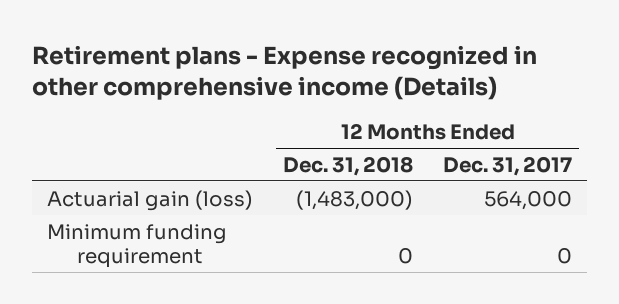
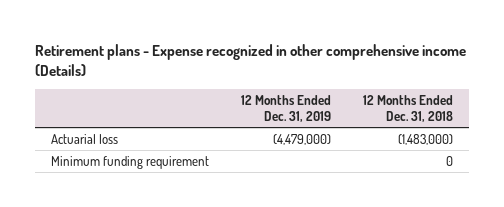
- | 12 Months Ended Dec. 31, 2018 | 12 Months Ended Dec. 31, 2017
+ | 12 Months Ended Dec. 31, 2019 | 12 Months Ended Dec. 31, 2018
- Actuarial gain (loss) | (1,483,000) | 564,000
+ Actuarial loss | (4,479,000) | (1,483,000)

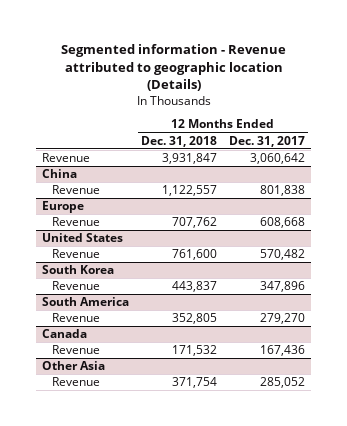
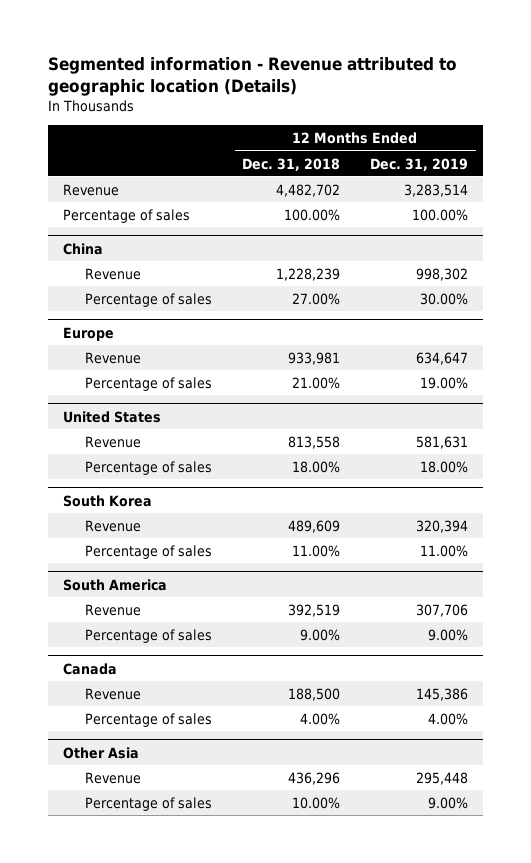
- | 12 Months Ended Dec. 31, 2018 | 12 Months Ended Dec. 31, 2017
+ | 12 Months Ended Dec. 31, 2018 | 12 Months Ended Dec. 31, 2019
- Revenue | 3,931,847 | 3,060,642
+ Revenue | 4,482,702 | 3,283,514
+ Percentage of sales | 100.00% | 100.00%
@ China
- Revenue | 1,122,557 | 801,838
+ Revenue | 1,228,239 | 998,302
+ Percentage of sales | 27.00% | 30.00%
@ Europe
- Revenue | 707,762 | 608,668
+ Revenue | 933,981 | 634,647
+ Percentage of sales | 21.00% | 19.00%
@ United States
- Revenue | 761,600 | 570,482
+ Revenue | 813,558 | 581,631
+ Percentage of sales | 18.00% | 18.00%
@ South Korea
- Revenue | 443,837 | 347,896
+ Revenue | 489,609 | 320,394
+ Percentage of sales | 11.00% | 11.00%
@ South America
- Revenue | 352,805 | 279,270
+ Revenue | 392,519 | 307,706
+ Percentage of sales | 9.00% | 9.00%
@ Canada
- Revenue | 171,532 | 167,436
+ Revenue | 188,500 | 145,386
+ Percentage of sales | 4.00% | 4.00%
@ Other Asia
- Revenue | 371,754 | 285,052
+ Revenue | 436,296 | 295,448
+ Percentage of sales | 10.00% | 9.00%

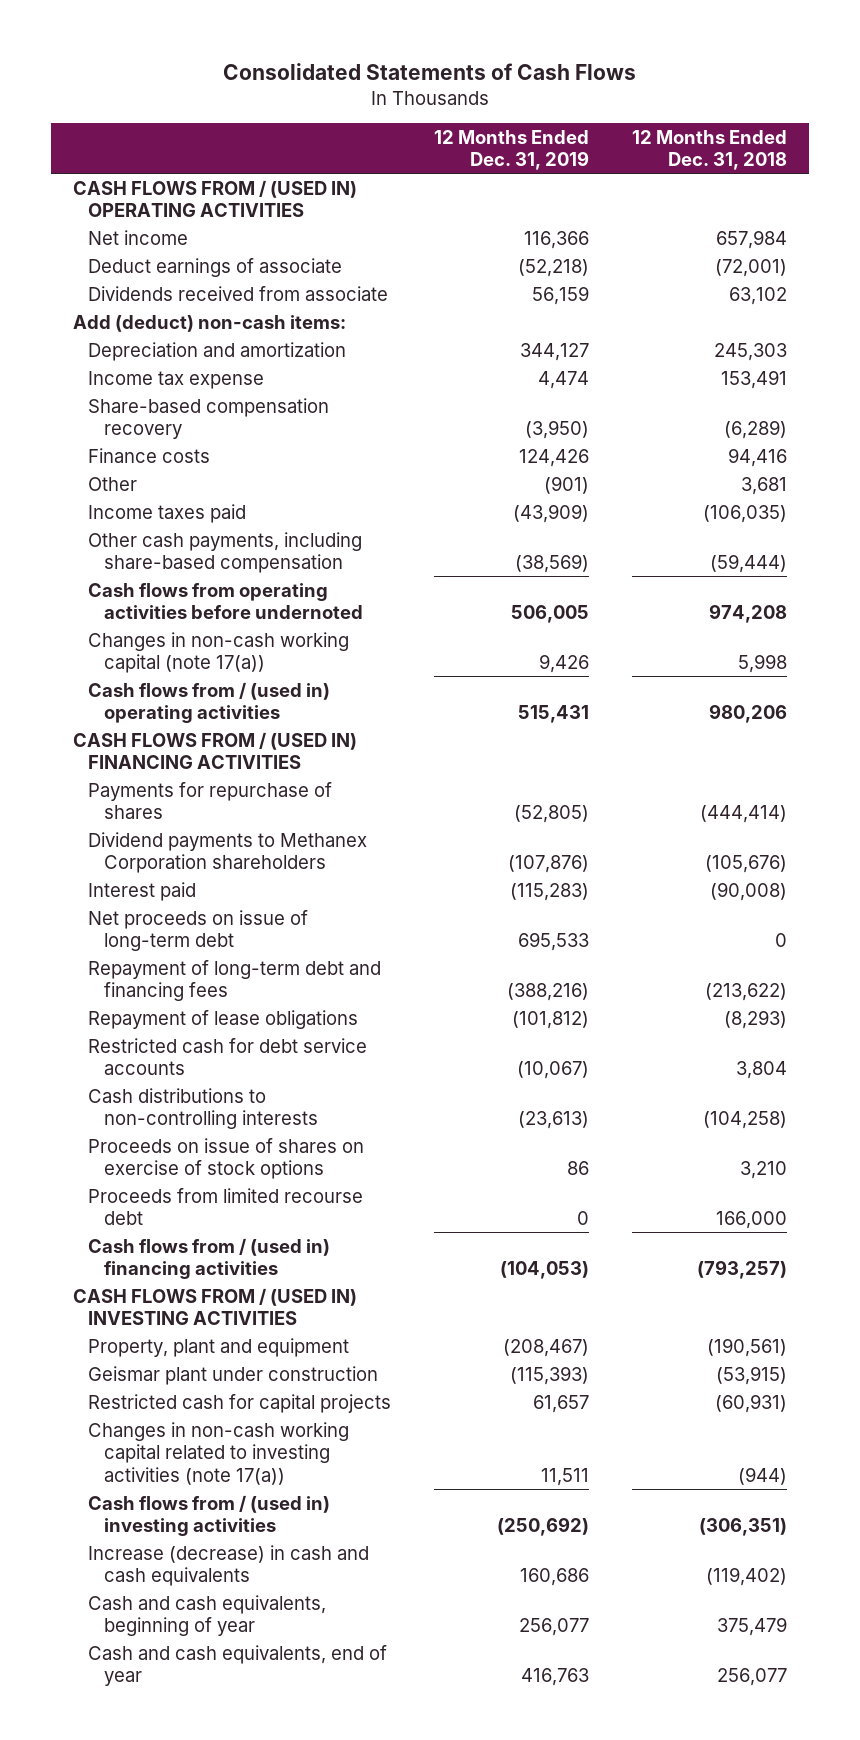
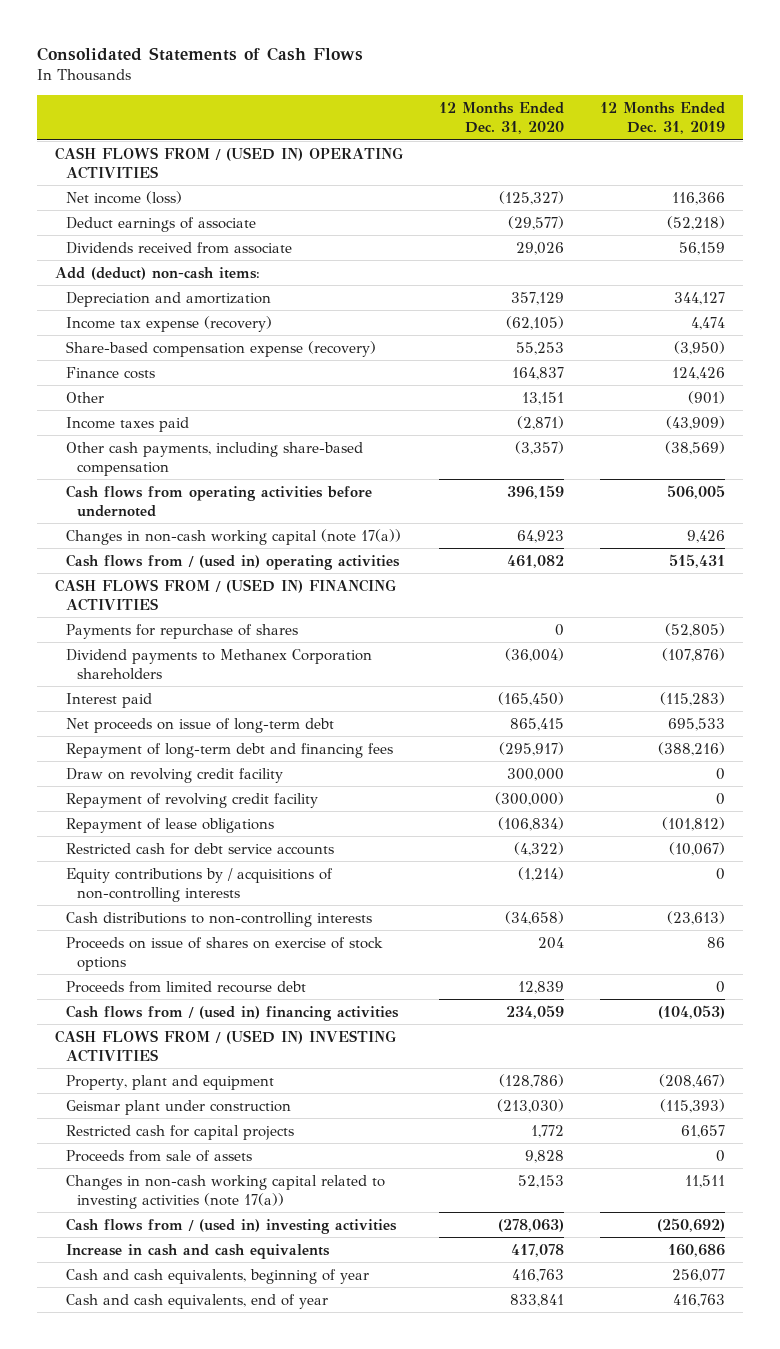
- | 12 Months Ended Dec. 31, 2019 | 12 Months Ended Dec. 31, 2018
+ | 12 Months Ended Dec. 31, 2020 | 12 Months Ended Dec. 31, 2019
- Net income | 116,366 | 657,984
+ Net income (loss) | (125,327) | 116,366
- Income tax expense | 4,474 | 153,491
- Share-based compensation recovery | (3,950) | (6,289)
+ Income tax expense (recovery) | (62,105) | 4,474
+ Share-based compensation expense (recovery) | 55,253 | (3,950)
+ Draw on revolving credit facility | 300,000 | 0
+ Repayment of revolving credit facility | (300,000) | 0
+ Equity contributions by / acquisitions of non-controlling interests | (1,214) | 0
+ Proceeds from sale of assets | 9,828 | 0
- Increase (decrease) in cash and cash equivalents | 160,686 | (119,402)
+ Increase in cash and cash equivalents | 417,078 | 160,686

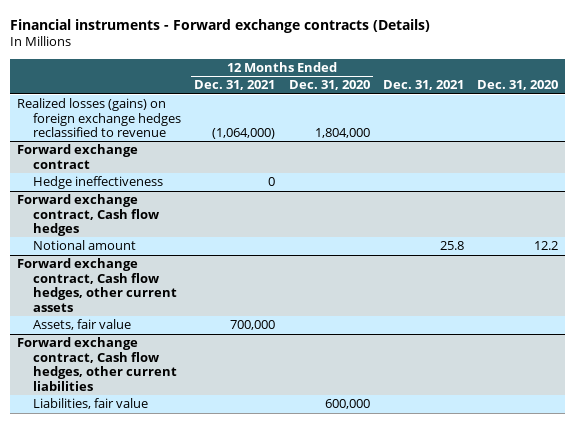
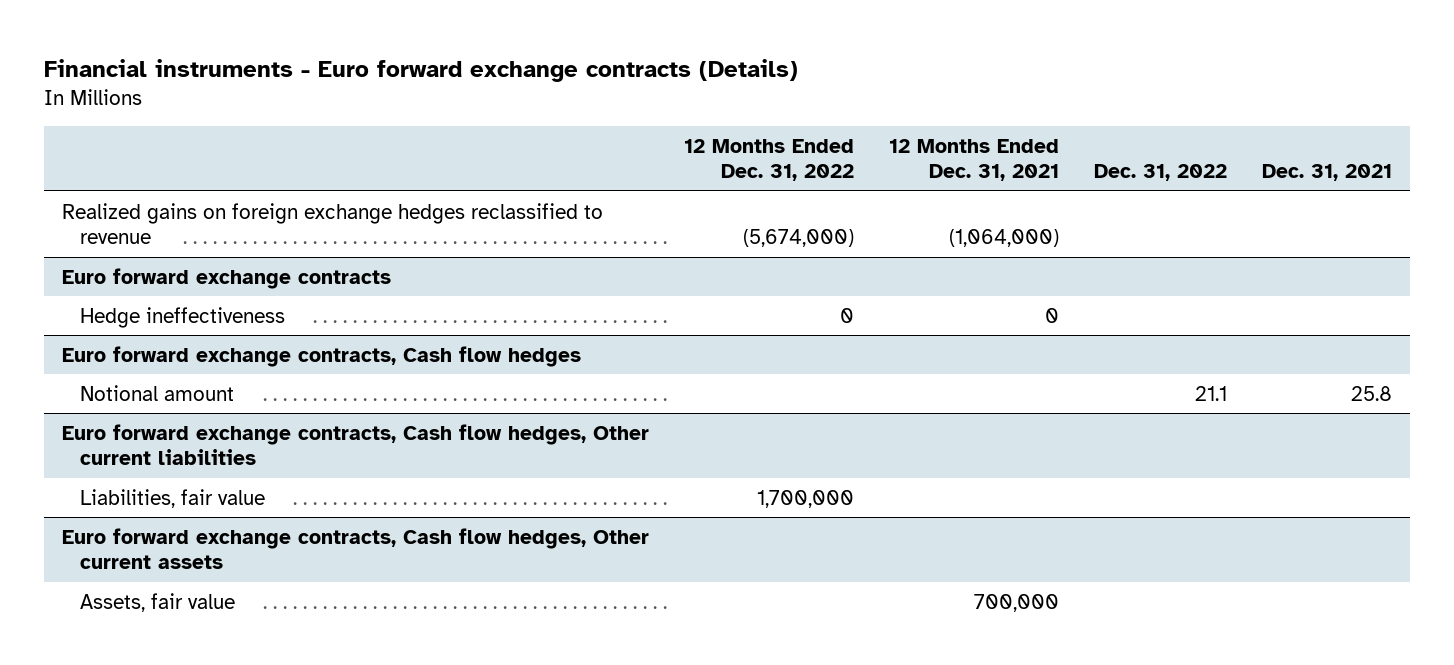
- Financial instruments - Forward exchange contracts (Details)
+ Financial instruments - Euro forward exchange contracts (Details)
- | 12 Months Ended Dec. 31, 2021 | 12 Months Ended Dec. 31, 2020 | Dec. 31, 2021 | Dec. 31, 2020
+ | 12 Months Ended Dec. 31, 2022 | 12 Months Ended Dec. 31, 2021 | Dec. 31, 2022 | Dec. 31, 2021
- Realized losses (gains) on foreign exchange hedges reclassified to revenue | (1,064,000) | 1,804,000 | |
- Forward exchange contract
+ Realized gains on foreign exchange hedges reclassified to revenue | (5,674,000) | (1,064,000) | |
+ Euro forward exchange contracts
- Forward exchange contract, Cash flow hedges
+ Euro forward exchange contracts, Cash flow hedges
- Forward exchange contract, Cash flow hedges, other current assets
- Assets, fair value | 700,000 | | |
- Forward exchange contract, Cash flow hedges, other current liabilities
+ Euro forward exchange contracts, Cash flow hedges, Other current liabilities
+ Euro forward exchange contracts, Cash flow hedges, Other current assets
+ Assets, fair value | | 700,000 | |

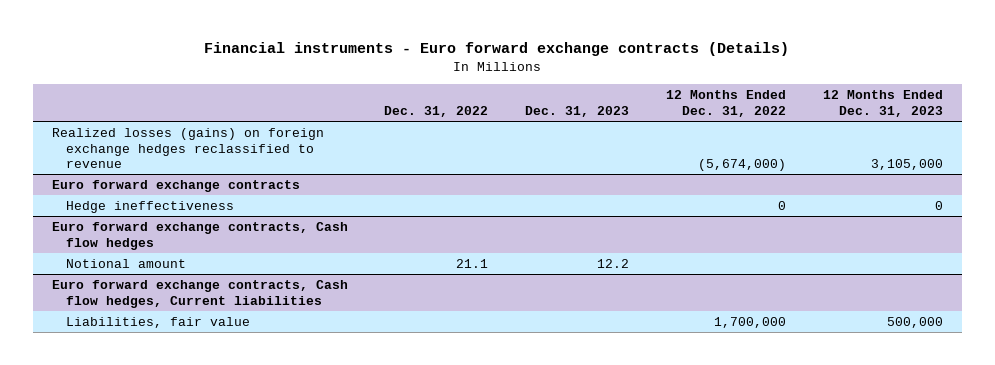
- | 12 Months Ended Dec. 31, 2022 | 12 Months Ended Dec. 31, 2021 | Dec. 31, 2022 | Dec. 31, 2021
+ | Dec. 31, 2022 | Dec. 31, 2023 | 12 Months Ended Dec. 31, 2022 | 12 Months Ended Dec. 31, 2023
- Realized gains on foreign exchange hedges reclassified to revenue | (5,674,000) | (1,064,000) | |
+ Realized losses (gains) on foreign exchange hedges reclassified to revenue | | | (5,674,000) | 3,105,000
- Euro forward exchange contracts, Cash flow hedges, Other current liabilities
+ Euro forward exchange contracts, Cash flow hedges, Current liabilities
- Euro forward exchange contracts, Cash flow hedges, Other current assets
- Assets, fair value | | 700,000 | |

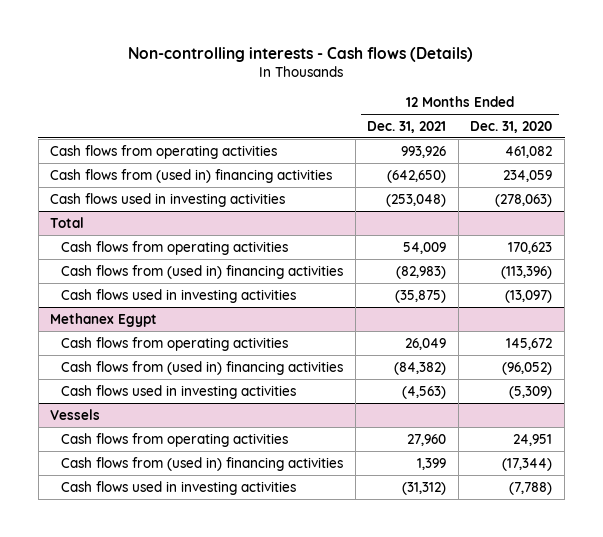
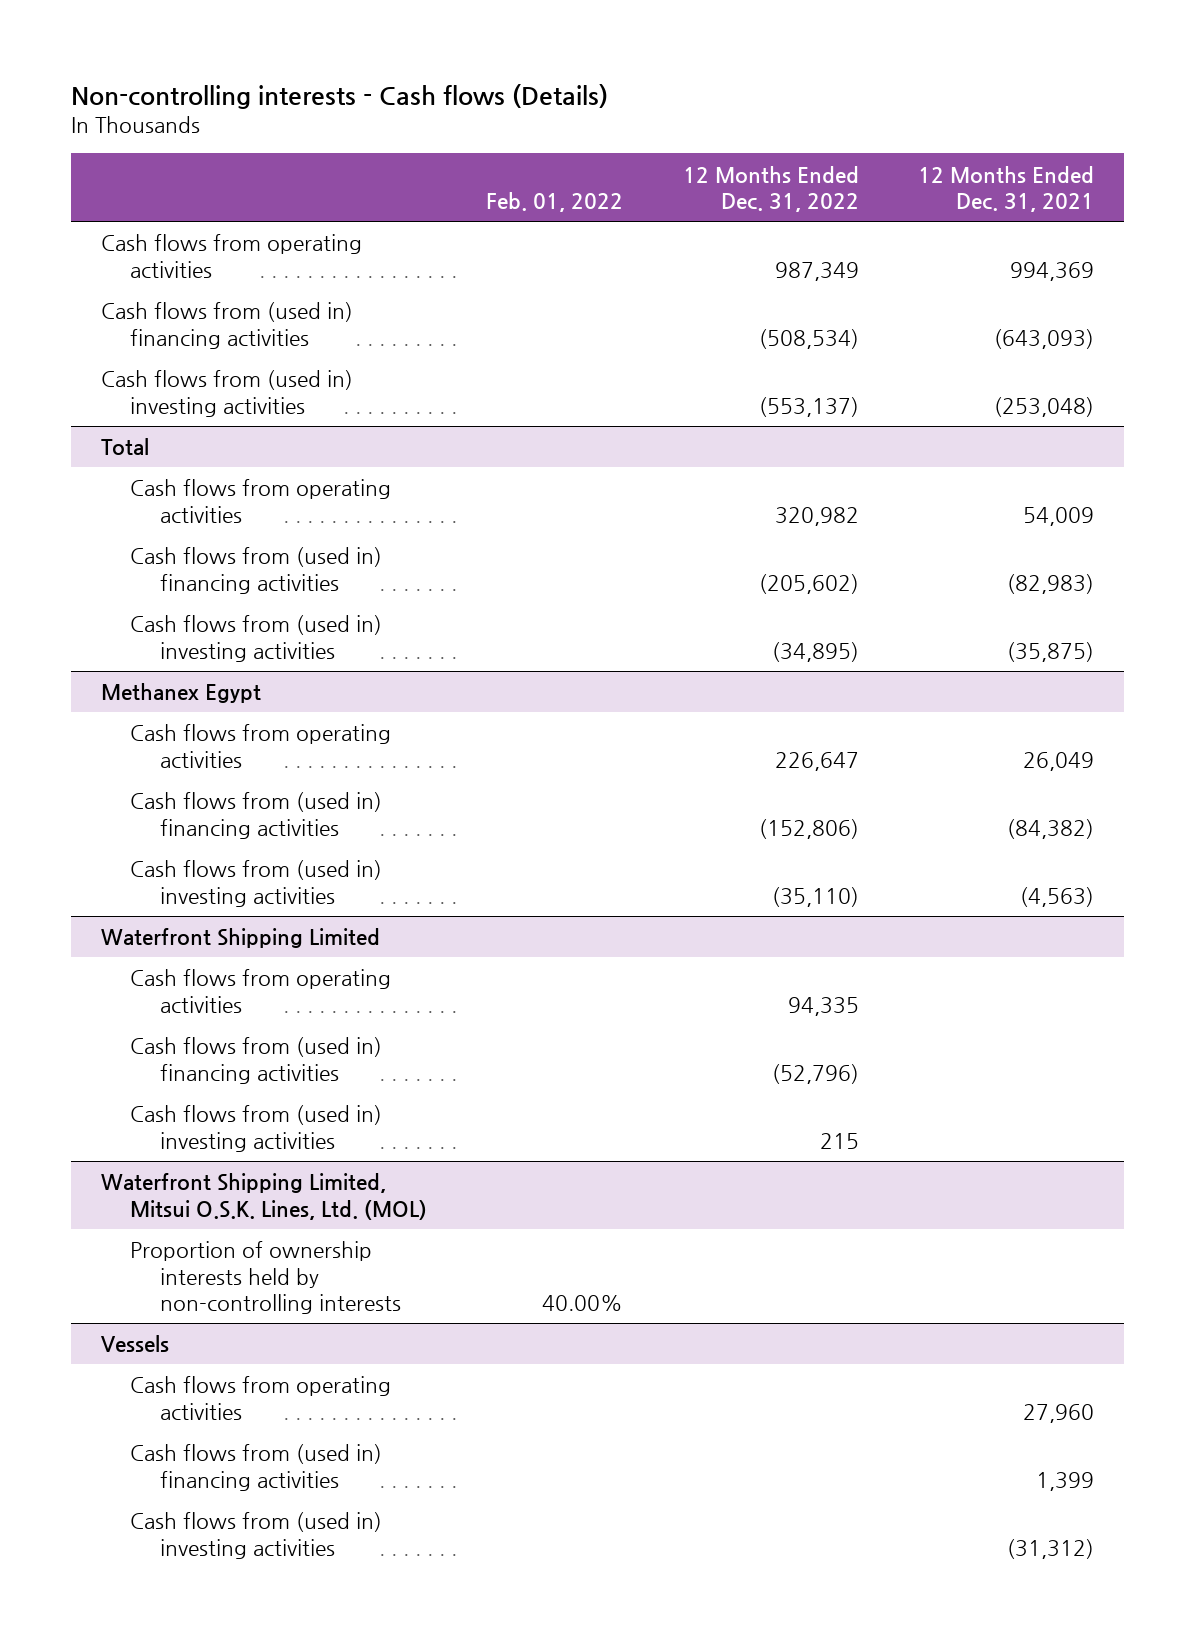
- | 12 Months Ended Dec. 31, 2021 | 12 Months Ended Dec. 31, 2020
+ | Feb. 01, 2022 | 12 Months Ended Dec. 31, 2022 | 12 Months Ended Dec. 31, 2021
- Cash flows from operating activities | 993,926 | 461,082
- Cash flows from (used in) financing activities | (642,650) | 234,059
- Cash flows used in investing activities | (253,048) | (278,063)
+ Cash flows from operating activities | | 987,349 | 994,369
+ Cash flows from (used in) financing activities | | (508,534) | (643,093)
+ Cash flows from (used in) investing activities | | (553,137) | (253,048)
@ Total
- Cash flows used in investing activities | (35,875) | (13,097)
+ Cash flows from (used in) investing activities | | (34,895) | (35,875)
@ Methanex Egypt
- Cash flows used in investing activities | (4,563) | (5,309)
+ Cash flows from (used in) investing activities | | (35,110) | (4,563)
+ Waterfront Shipping Limited
+ Cash flows from operating activities | | 94,335 |
+ Cash flows from (used in) financing activities | | (52,796) |
+ Cash flows from (used in) investing activities | | 215 |
+ Waterfront Shipping Limited, Mitsui O.S.K. Lines, Ltd. (MOL)
+ Proportion of ownership interests held by non-controlling interests | 40.00% | |
@ Vessels
- Cash flows used in investing activities | (31,312) | (7,788)
+ Cash flows from (used in) investing activities | | | (31,312)

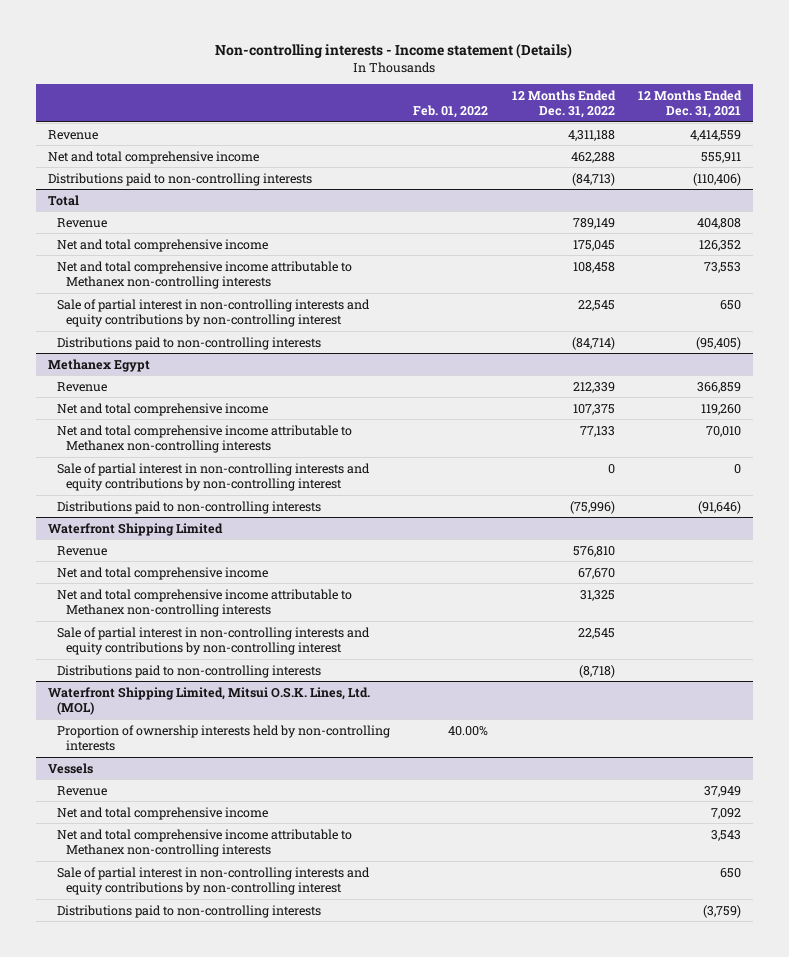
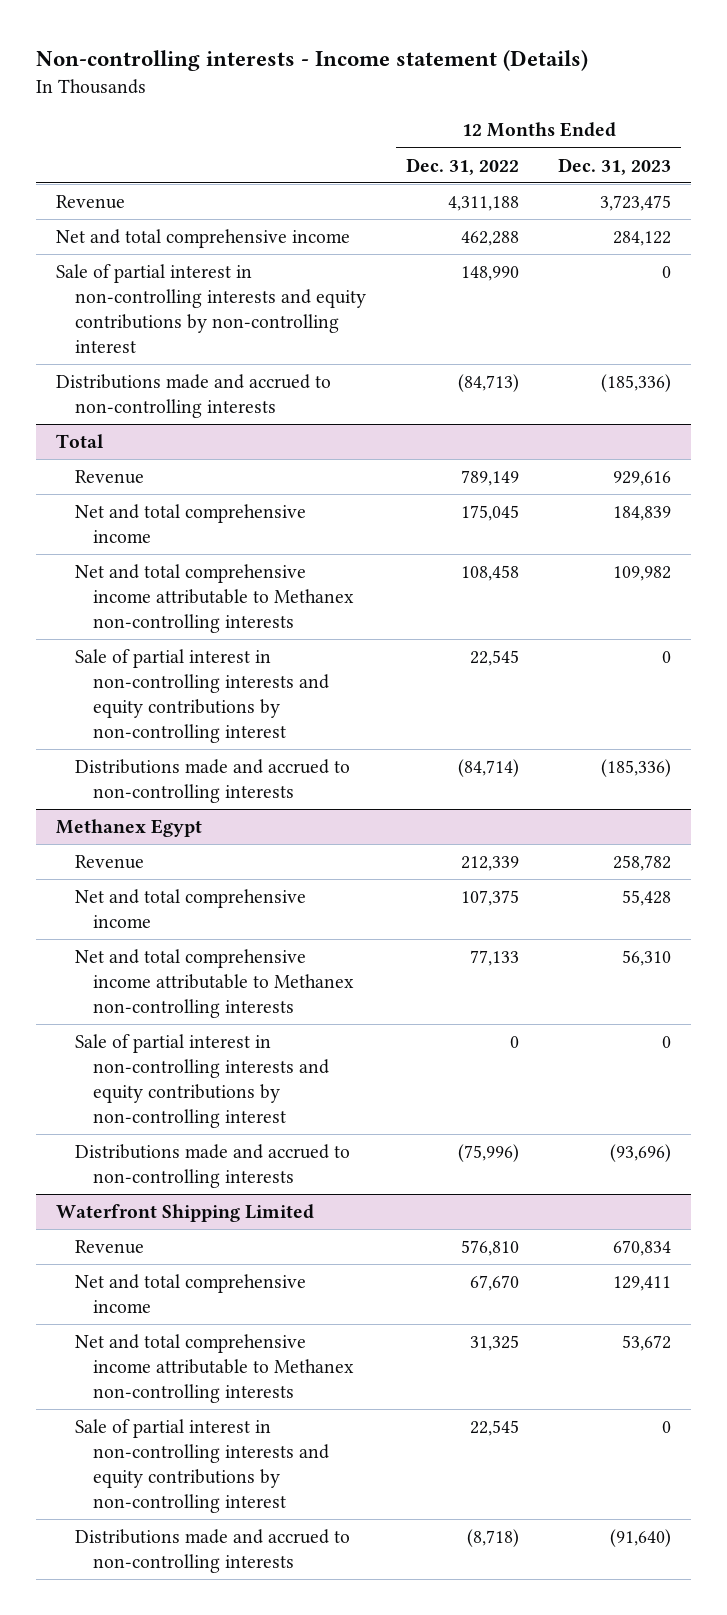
- | Feb. 01, 2022 | 12 Months Ended Dec. 31, 2022 | 12 Months Ended Dec. 31, 2021
+ | 12 Months Ended Dec. 31, 2022 | 12 Months Ended Dec. 31, 2023
- Distributions paid to non-controlling interests | | (84,713) | (110,406)
+ Sale of partial interest in non-controlling interests and equity contributions by non-controlling interest | 148,990 | 0
+ Distributions made and accrued to non-controlling interests | (84,713) | (185,336)
@ Total
- Distributions paid to non-controlling interests | | (84,714) | (95,405)
+ Distributions made and accrued to non-controlling interests | (84,714) | (185,336)
@ Methanex Egypt
- Distributions paid to non-controlling interests | | (75,996) | (91,646)
+ Distributions made and accrued to non-controlling interests | (75,996) | (93,696)
@ Waterfront Shipping Limited
- Distributions paid to non-controlling interests | | (8,718) |
- Waterfront Shipping Limited, Mitsui O.S.K. Lines, Ltd. (MOL)
- Proportion of ownership interests held by non-controlling interests | 40.00% | |
- Vessels
- Revenue | | | 37,949
- Net and total comprehensive income | | | 7,092
- Net and total comprehensive income attributable to Methanex non-controlling interests | | | 3,543
- Sale of partial interest in non-controlling interests and equity contributions by non-controlling interest | | | 650
- Distributions paid to non-controlling interests | | | (3,759)
@ Waterfront Shipping Limited
+ Distributions made and accrued to non-controlling interests | (8,718) | (91,640)

